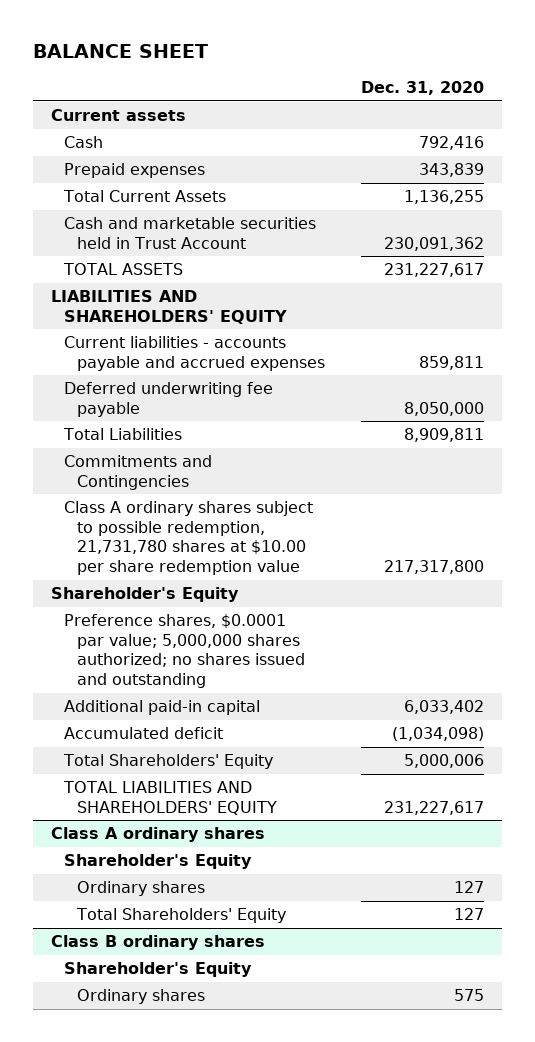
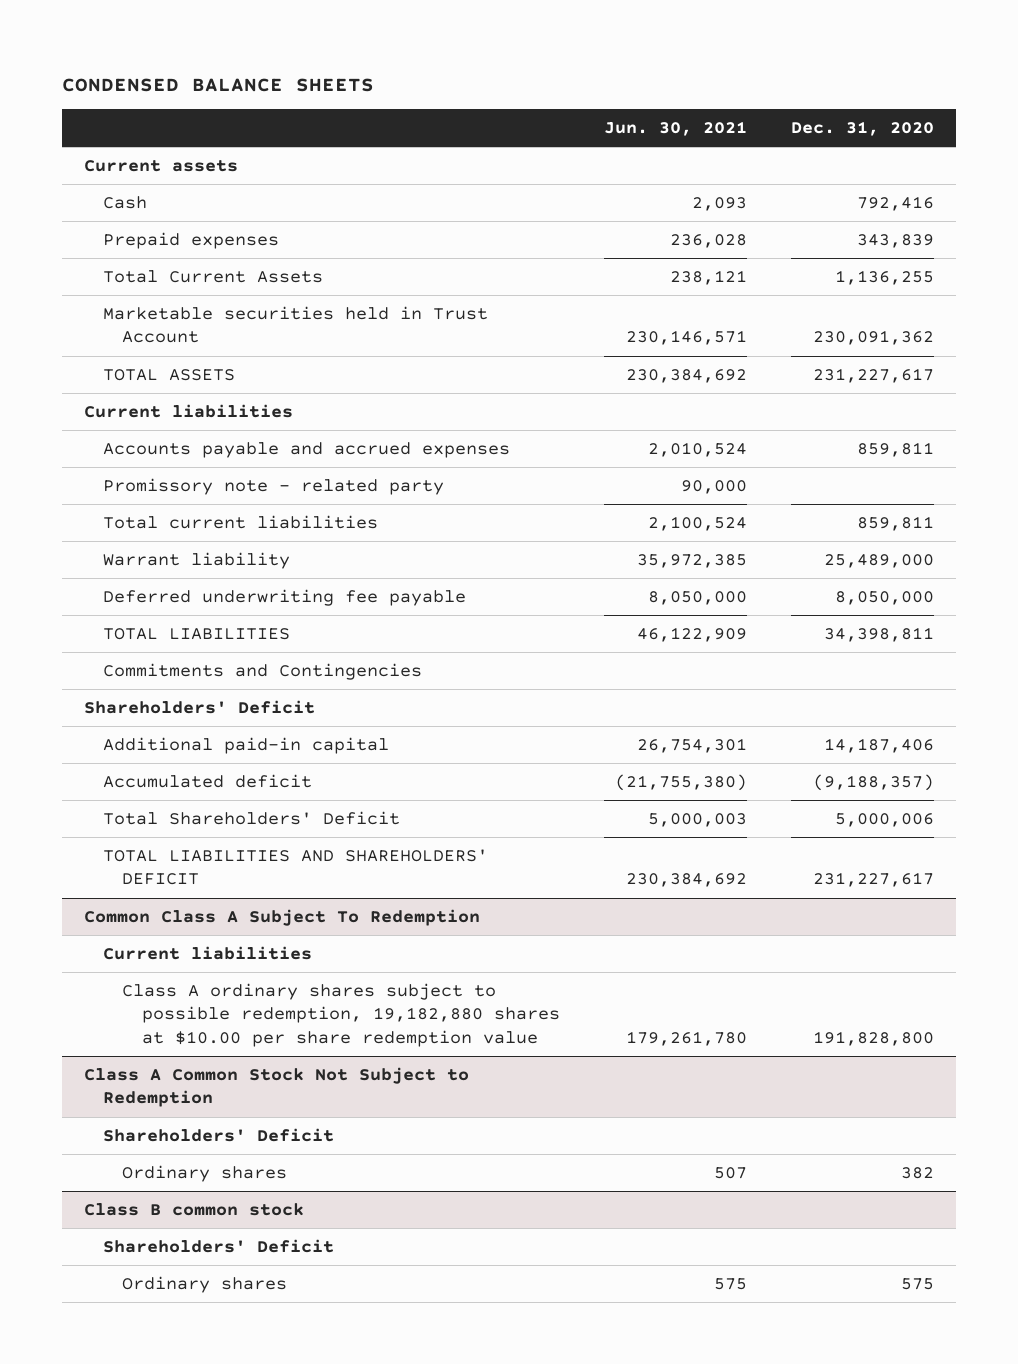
- BALANCE SHEET
+ CONDENSED BALANCE SHEETS
- | Dec. 31, 2020
+ | Jun. 30, 2021 | Dec. 31, 2020
- Cash and marketable securities held in Trust Account | 230,091,362
+ Marketable securities held in Trust Account | 230,146,571 | 230,091,362
- LIABILITIES AND SHAREHOLDERS' EQUITY
- Current liabilities - accounts payable and accrued expenses | 859,811
+ Current liabilities
+ Accounts payable and accrued expenses | 2,010,524 | 859,811
+ Promissory note - related party | 90,000 |
+ Total current liabilities | 2,100,524 | 859,811
+ Warrant liability | 35,972,385 | 25,489,000
- Total Liabilities | 8,909,811
+ TOTAL LIABILITIES | 46,122,909 | 34,398,811
- Class A ordinary shares subject to possible redemption, 21,731,780 shares at $10.00 per share redemption value | 217,317,800
- Shareholder's Equity
- Preference shares, $0.0001 par value; 5,000,000 shares authorized; no shares issued and outstanding
- Additional paid-in capital | 6,033,402
- Accumulated deficit | (1,034,098)
- Total Shareholders' Equity | 5,000,006
- TOTAL LIABILITIES AND SHAREHOLDERS' EQUITY | 231,227,617
- Class A ordinary shares
- Shareholder's Equity
- Ordinary shares | 127
- Total Shareholders' Equity | 127
- Class B ordinary shares
- Shareholder's Equity
+ Shareholders' Deficit
+ Additional paid-in capital | 26,754,301 | 14,187,406
+ Accumulated deficit | (21,755,380) | (9,188,357)
+ Total Shareholders' Deficit | 5,000,003 | 5,000,006
+ TOTAL LIABILITIES AND SHAREHOLDERS' DEFICIT | 230,384,692 | 231,227,617
+ Common Class A Subject To Redemption
+ Current liabilities
+ Class A ordinary shares subject to possible redemption, 19,182,880 shares at $10.00 per share redemption value | 179,261,780 | 191,828,800
+ Class A Common Stock Not Subject to Redemption
+ Shareholders' Deficit
+ Ordinary shares | 507 | 382
+ Class B common stock
+ Shareholders' Deficit

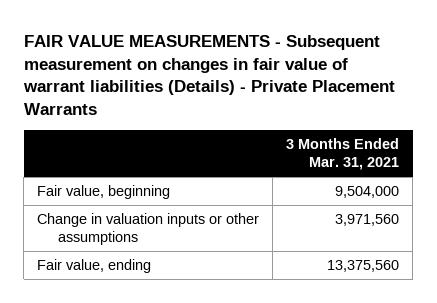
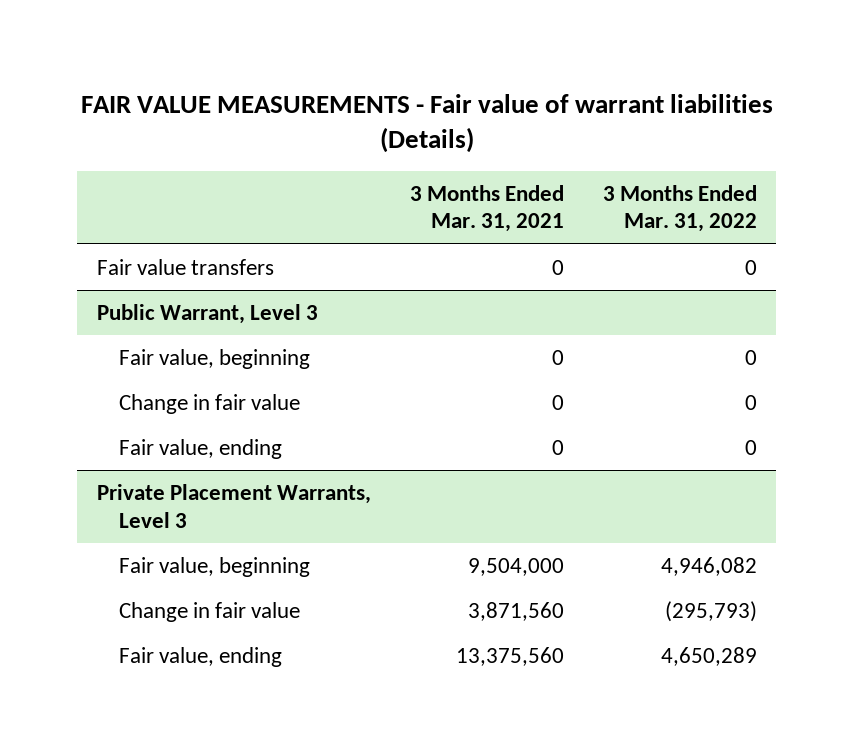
- FAIR VALUE MEASUREMENTS - Subsequent measurement on changes in fair value of warrant liabilities (Details) - Private Placement Warrants
+ FAIR VALUE MEASUREMENTS - Fair value of warrant liabilities (Details)
- | 3 Months Ended Mar. 31, 2021
+ | 3 Months Ended Mar. 31, 2021 | 3 Months Ended Mar. 31, 2022
+ Fair value transfers | 0 | 0
+ Public Warrant, Level 3
+ Fair value, beginning | 0 | 0
+ Change in fair value | 0 | 0
+ Fair value, ending | 0 | 0
+ Private Placement Warrants, Level 3
- Change in valuation inputs or other assumptions | 3,971,560
+ Change in fair value | 3,871,560 | (295,793)

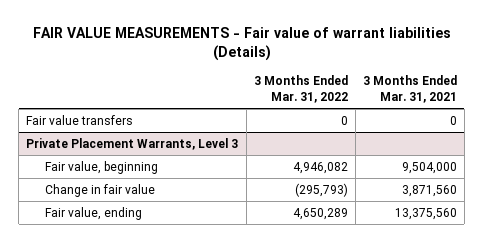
- | 3 Months Ended Mar. 31, 2021 | 3 Months Ended Mar. 31, 2022
+ | 3 Months Ended Mar. 31, 2022 | 3 Months Ended Mar. 31, 2021
- Public Warrant, Level 3
- Fair value, beginning | 0 | 0
- Change in fair value | 0 | 0
- Fair value, ending | 0 | 0

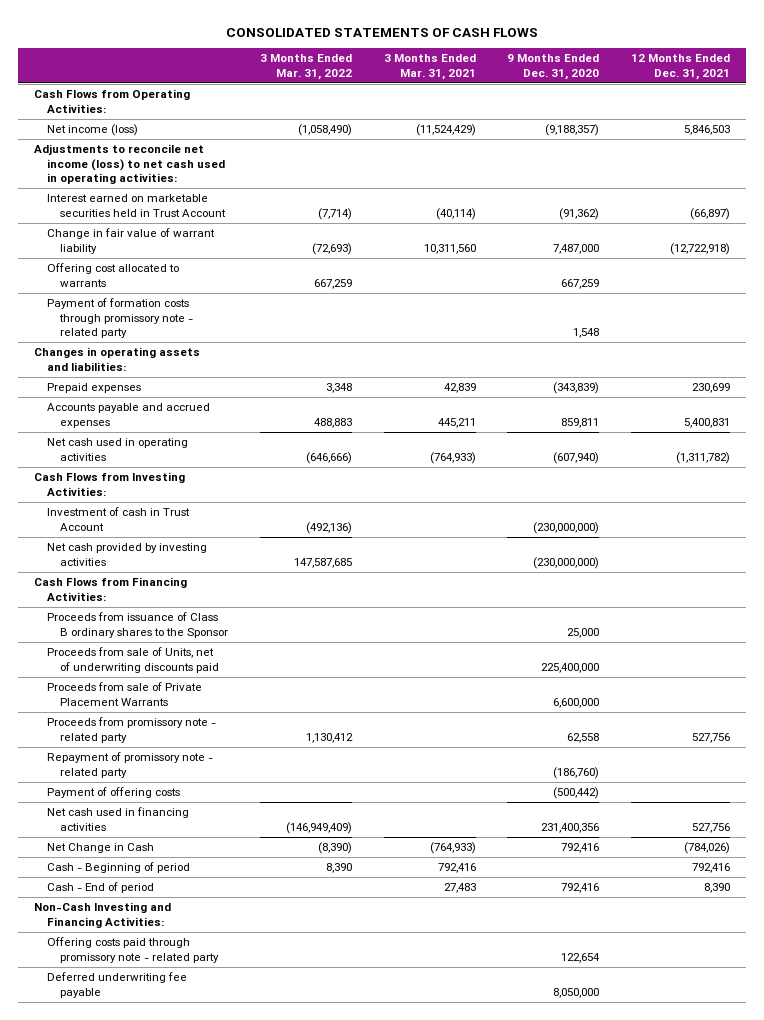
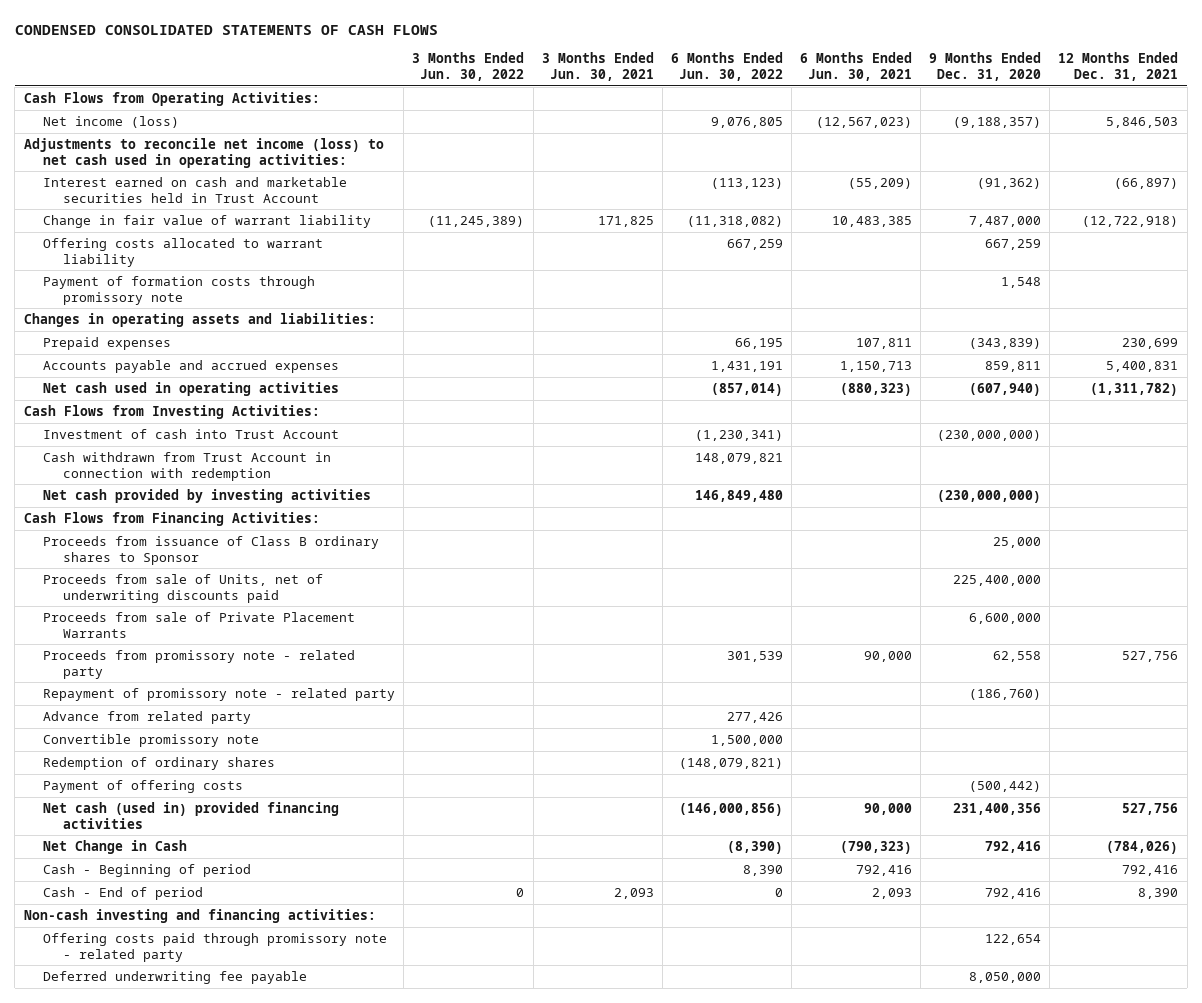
- CONSOLIDATED STATEMENTS OF CASH FLOWS
+ CONDENSED CONSOLIDATED STATEMENTS OF CASH FLOWS
- | 3 Months Ended Mar. 31, 2022 | 3 Months Ended Mar. 31, 2021 | 9 Months Ended Dec. 31, 2020 | 12 Months Ended Dec. 31, 2021
+ | 3 Months Ended Jun. 30, 2022 | 3 Months Ended Jun. 30, 2021 | 6 Months Ended Jun. 30, 2022 | 6 Months Ended Jun. 30, 2021 | 9 Months Ended Dec. 31, 2020 | 12 Months Ended Dec. 31, 2021
- Interest earned on marketable securities held in Trust Account | (7,714) | (40,114) | (91,362) | (66,897)
+ Interest earned on cash and marketable securities held in Trust Account | | | (113,123) | (55,209) | (91,362) | (66,897)
- Offering cost allocated to warrants | 667,259 | | 667,259 |
- Payment of formation costs through promissory note - related party | | | 1,548 |
+ Offering costs allocated to warrant liability | | | 667,259 | | 667,259 |
+ Payment of formation costs through promissory note | | | | | 1,548 |
- Investment of cash in Trust Account | (492,136) | | (230,000,000) |
+ Investment of cash into Trust Account | | | (1,230,341) | | (230,000,000) |
+ Cash withdrawn from Trust Account in connection with redemption | | | 148,079,821 | | |
- Proceeds from issuance of Class B ordinary shares to the Sponsor | | | 25,000 |
+ Proceeds from issuance of Class B ordinary shares to Sponsor | | | | | 25,000 |
+ Advance from related party | | | 277,426 | | |
+ Convertible promissory note | | | 1,500,000 | | |
+ Redemption of ordinary shares | | | (148,079,821) | | |
- Net cash used in financing activities | (146,949,409) | | 231,400,356 | 527,756
+ Net cash (used in) provided financing activities | | | (146,000,856) | 90,000 | 231,400,356 | 527,756
- Non-Cash Investing and Financing Activities:
+ Non-cash investing and financing activities:

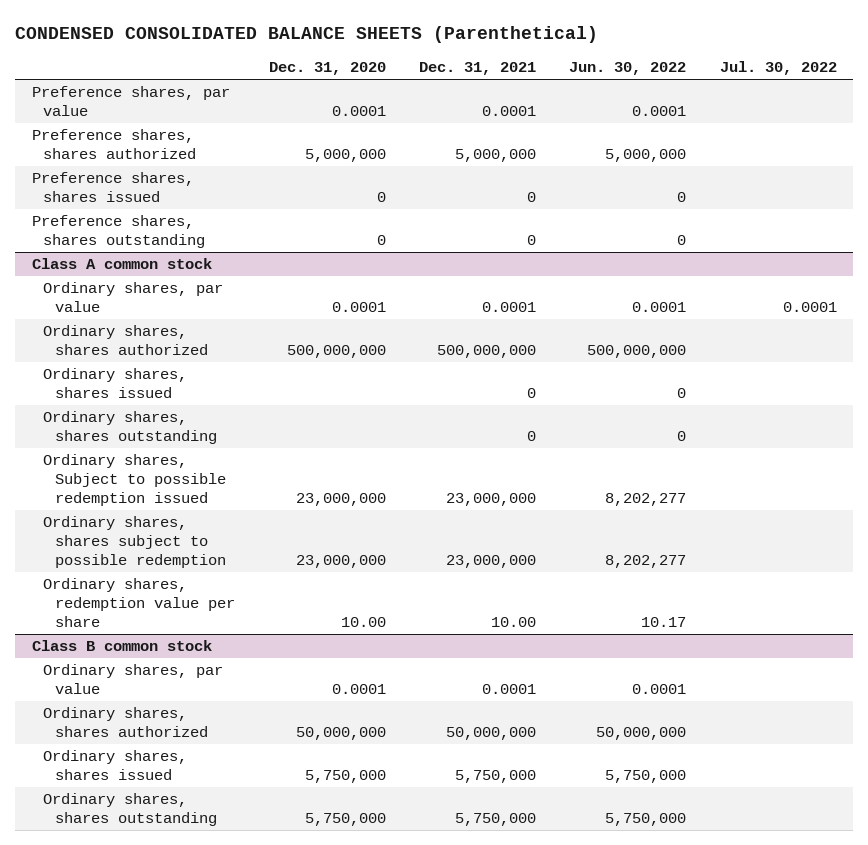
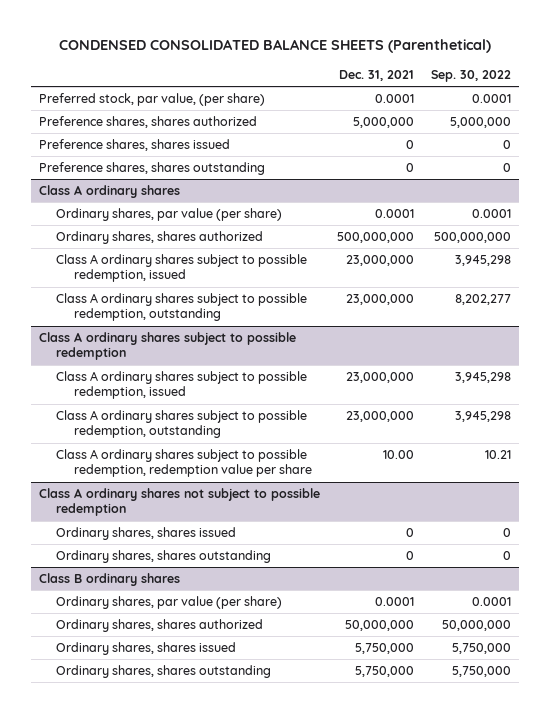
- | Dec. 31, 2020 | Dec. 31, 2021 | Jun. 30, 2022 | Jul. 30, 2022
+ | Dec. 31, 2021 | Sep. 30, 2022
- Preference shares, par value | 0.0001 | 0.0001 | 0.0001 |
+ Preferred stock, par value, (per share) | 0.0001 | 0.0001
- Class A common stock
- Ordinary shares, par value | 0.0001 | 0.0001 | 0.0001 | 0.0001
+ Class A ordinary shares
+ Ordinary shares, par value (per share) | 0.0001 | 0.0001
+ Class A ordinary shares subject to possible redemption, issued | 23,000,000 | 3,945,298
+ Class A ordinary shares subject to possible redemption, outstanding | 23,000,000 | 8,202,277
+ Class A ordinary shares subject to possible redemption
+ Class A ordinary shares subject to possible redemption, issued | 23,000,000 | 3,945,298
+ Class A ordinary shares subject to possible redemption, outstanding | 23,000,000 | 3,945,298
+ Class A ordinary shares subject to possible redemption, redemption value per share | 10.00 | 10.21
+ Class A ordinary shares not subject to possible redemption
- Ordinary shares, Subject to possible redemption issued | 23,000,000 | 23,000,000 | 8,202,277 |
- Ordinary shares, shares subject to possible redemption | 23,000,000 | 23,000,000 | 8,202,277 |
- Ordinary shares, redemption value per share | 10.00 | 10.00 | 10.17 |
- Class B common stock
- Ordinary shares, par value | 0.0001 | 0.0001 | 0.0001 |
+ Class B ordinary shares
+ Ordinary shares, par value (per share) | 0.0001 | 0.0001

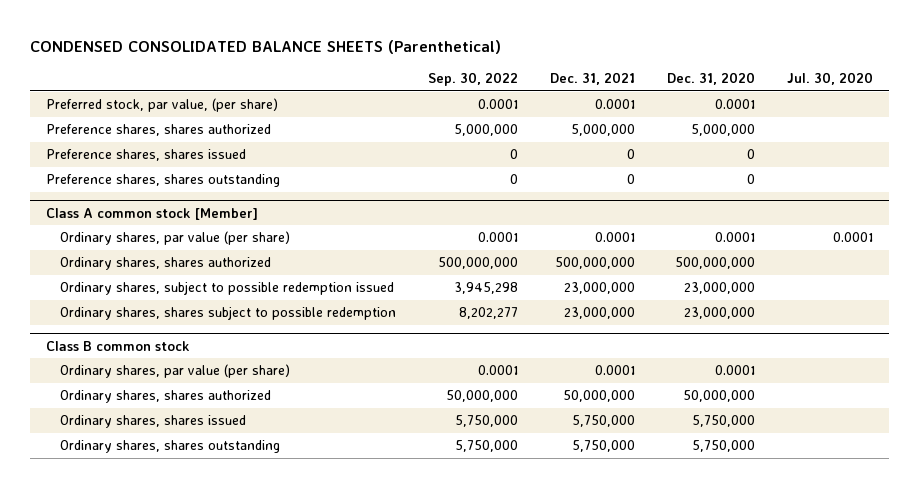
- | Dec. 31, 2021 | Sep. 30, 2022
+ | Sep. 30, 2022 | Dec. 31, 2021 | Dec. 31, 2020 | Jul. 30, 2020
- Class A ordinary shares
+ Class A common stock [Member]
- Class A ordinary shares subject to possible redemption, issued | 23,000,000 | 3,945,298
- Class A ordinary shares subject to possible redemption, outstanding | 23,000,000 | 8,202,277
- Class A ordinary shares subject to possible redemption
- Class A ordinary shares subject to possible redemption, issued | 23,000,000 | 3,945,298
- Class A ordinary shares subject to possible redemption, outstanding | 23,000,000 | 3,945,298
- Class A ordinary shares subject to possible redemption, redemption value per share | 10.00 | 10.21
- Class A ordinary shares not subject to possible redemption
- Ordinary shares, shares issued | 0 | 0
- Ordinary shares, shares outstanding | 0 | 0
- Class B ordinary shares
+ Ordinary shares, subject to possible redemption issued | 3,945,298 | 23,000,000 | 23,000,000 |
+ Ordinary shares, shares subject to possible redemption | 8,202,277 | 23,000,000 | 23,000,000 |
+ Class B common stock

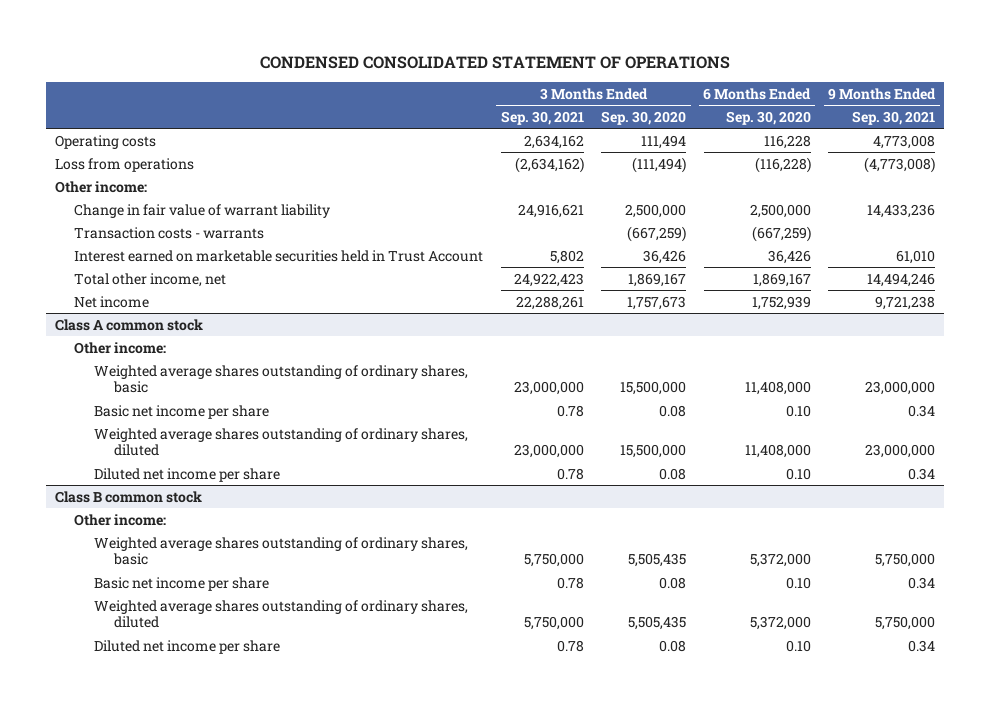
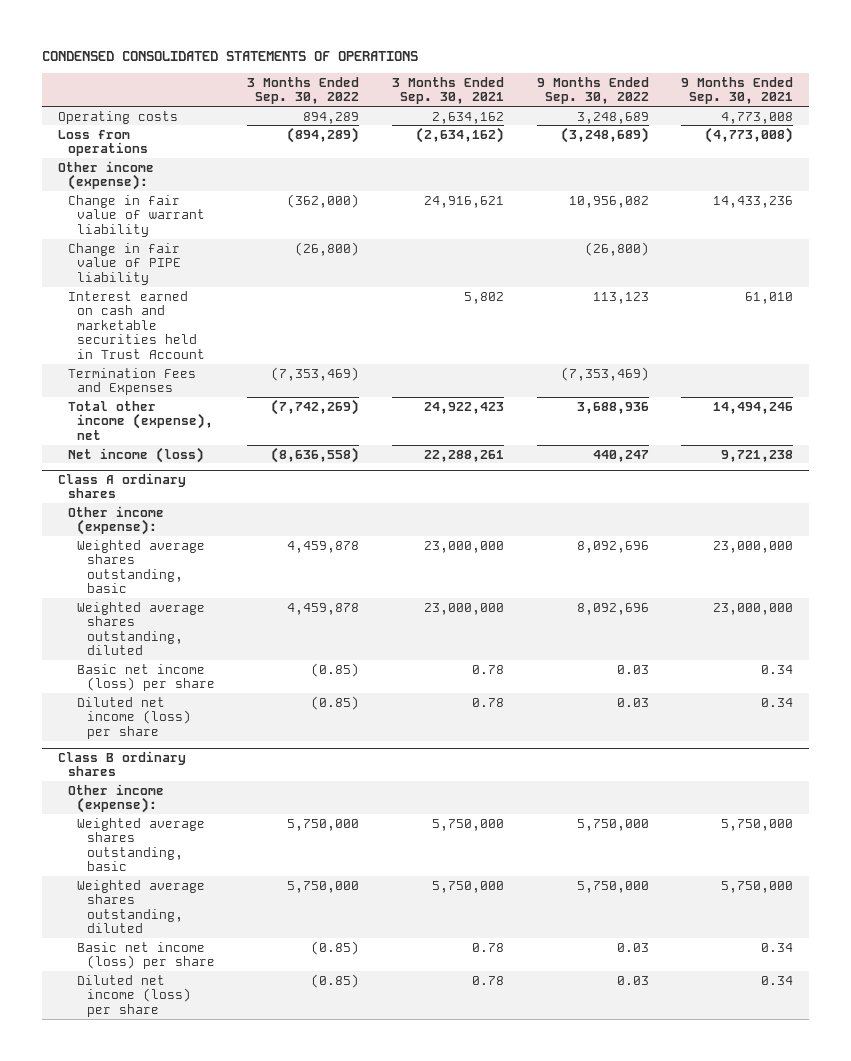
- CONDENSED CONSOLIDATED STATEMENT OF OPERATIONS
+ CONDENSED CONSOLIDATED STATEMENTS OF OPERATIONS
- | 3 Months Ended Sep. 30, 2021 | 3 Months Ended Sep. 30, 2020 | 6 Months Ended Sep. 30, 2020 | 9 Months Ended Sep. 30, 2021
+ | 3 Months Ended Sep. 30, 2022 | 3 Months Ended Sep. 30, 2021 | 9 Months Ended Sep. 30, 2022 | 9 Months Ended Sep. 30, 2021
- Other income:
+ Other income (expense):
- Transaction costs - warrants | | (667,259) | (667,259) |
- Interest earned on marketable securities held in Trust Account | 5,802 | 36,426 | 36,426 | 61,010
- Total other income, net | 24,922,423 | 1,869,167 | 1,869,167 | 14,494,246
- Net income | 22,288,261 | 1,757,673 | 1,752,939 | 9,721,238
- Class A common stock
- Other income:
- Weighted average shares outstanding of ordinary shares, basic | 23,000,000 | 15,500,000 | 11,408,000 | 23,000,000
- Basic net income per share | 0.78 | 0.08 | 0.10 | 0.34
- Weighted average shares outstanding of ordinary shares, diluted | 23,000,000 | 15,500,000 | 11,408,000 | 23,000,000
- Diluted net income per share | 0.78 | 0.08 | 0.10 | 0.34
- Class B common stock
- Other income:
- Weighted average shares outstanding of ordinary shares, basic | 5,750,000 | 5,505,435 | 5,372,000 | 5,750,000
- Basic net income per share | 0.78 | 0.08 | 0.10 | 0.34
- Weighted average shares outstanding of ordinary shares, diluted | 5,750,000 | 5,505,435 | 5,372,000 | 5,750,000
- Diluted net income per share | 0.78 | 0.08 | 0.10 | 0.34
+ Change in fair value of PIPE liability | (26,800) | | (26,800) |
+ Interest earned on cash and marketable securities held in Trust Account | | 5,802 | 113,123 | 61,010
+ Termination Fees and Expenses | (7,353,469) | | (7,353,469) |
+ Total other income (expense), net | (7,742,269) | 24,922,423 | 3,688,936 | 14,494,246
+ Net income (loss) | (8,636,558) | 22,288,261 | 440,247 | 9,721,238
+ Class A ordinary shares
+ Other income (expense):
+ Weighted average shares outstanding, basic | 4,459,878 | 23,000,000 | 8,092,696 | 23,000,000
+ Weighted average shares outstanding, diluted | 4,459,878 | 23,000,000 | 8,092,696 | 23,000,000
+ Basic net income (loss) per share | (0.85) | 0.78 | 0.03 | 0.34
+ Diluted net income (loss) per share | (0.85) | 0.78 | 0.03 | 0.34
+ Class B ordinary shares
+ Other income (expense):
+ Weighted average shares outstanding, basic | 5,750,000 | 5,750,000 | 5,750,000 | 5,750,000
+ Weighted average shares outstanding, diluted | 5,750,000 | 5,750,000 | 5,750,000 | 5,750,000
+ Basic net income (loss) per share | (0.85) | 0.78 | 0.03 | 0.34
+ Diluted net income (loss) per share | (0.85) | 0.78 | 0.03 | 0.34

